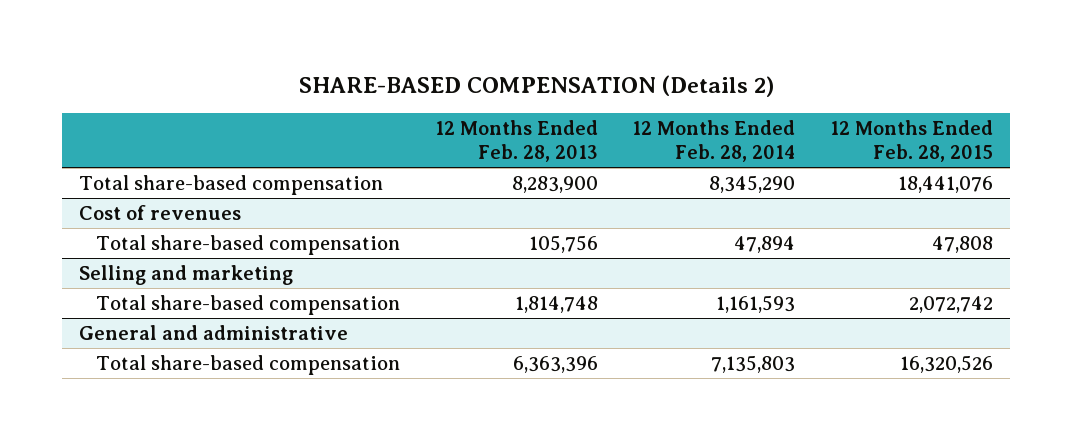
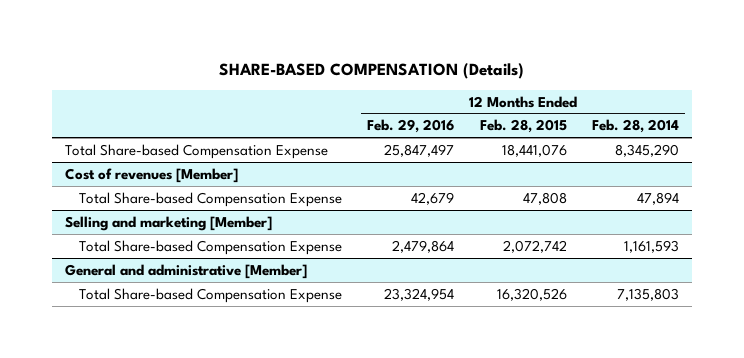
- SHARE-BASED COMPENSATION (Details 2)
+ SHARE-BASED COMPENSATION (Details)
- | 12 Months Ended Feb. 28, 2013 | 12 Months Ended Feb. 28, 2014 | 12 Months Ended Feb. 28, 2015
+ | 12 Months Ended Feb. 29, 2016 | 12 Months Ended Feb. 28, 2015 | 12 Months Ended Feb. 28, 2014
- Total share-based compensation | 8,283,900 | 8,345,290 | 18,441,076
- Cost of revenues
- Total share-based compensation | 105,756 | 47,894 | 47,808
- Selling and marketing
- Total share-based compensation | 1,814,748 | 1,161,593 | 2,072,742
- General and administrative
- Total share-based compensation | 6,363,396 | 7,135,803 | 16,320,526
+ Total Share-based Compensation Expense | 25,847,497 | 18,441,076 | 8,345,290
+ Cost of revenues [Member]
+ Total Share-based Compensation Expense | 42,679 | 47,808 | 47,894
+ Selling and marketing [Member]
+ Total Share-based Compensation Expense | 2,479,864 | 2,072,742 | 1,161,593
+ General and administrative [Member]
+ Total Share-based Compensation Expense | 23,324,954 | 16,320,526 | 7,135,803

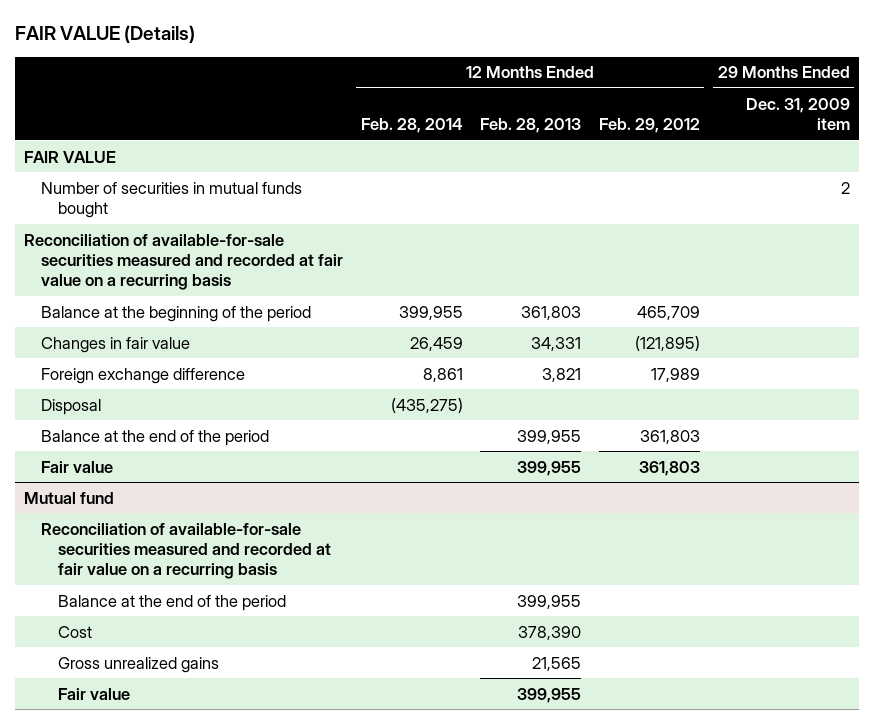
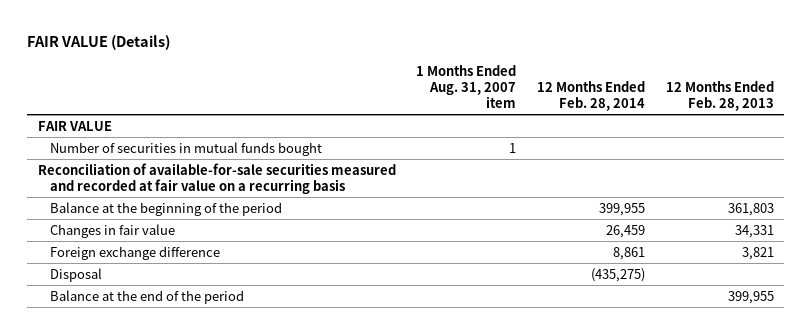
- | 12 Months Ended Feb. 28, 2014 | 12 Months Ended Feb. 28, 2013 | 12 Months Ended Feb. 29, 2012 | 29 Months Ended Dec. 31, 2009 item
+ | 1 Months Ended Aug. 31, 2007 item | 12 Months Ended Feb. 28, 2014 | 12 Months Ended Feb. 28, 2013
- Fair value | | 399,955 | 361,803 |
- Mutual fund
- Reconciliation of available-for-sale securities measured and recorded at fair value on a recurring basis
- Balance at the end of the period | | 399,955 | |
- Cost | | 378,390 | |
- Gross unrealized gains | | 21,565 | |
- Fair value | | 399,955 | |

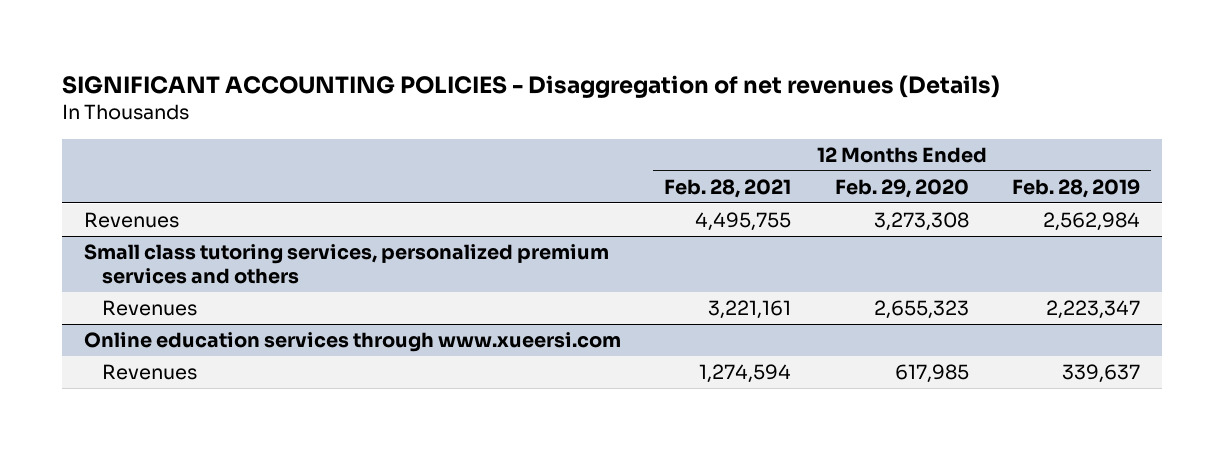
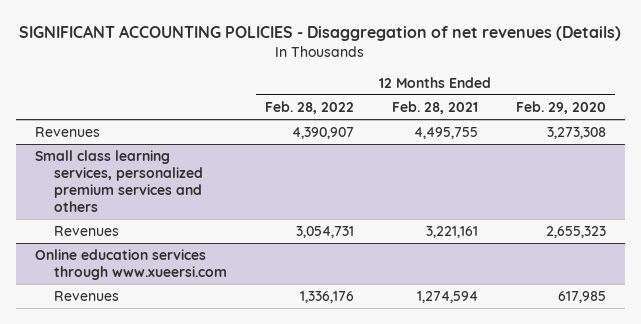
- | 12 Months Ended Feb. 28, 2021 | 12 Months Ended Feb. 29, 2020 | 12 Months Ended Feb. 28, 2019
+ | 12 Months Ended Feb. 28, 2022 | 12 Months Ended Feb. 28, 2021 | 12 Months Ended Feb. 29, 2020
- Small class tutoring services, personalized premium services and others
+ Small class learning services, personalized premium services and others

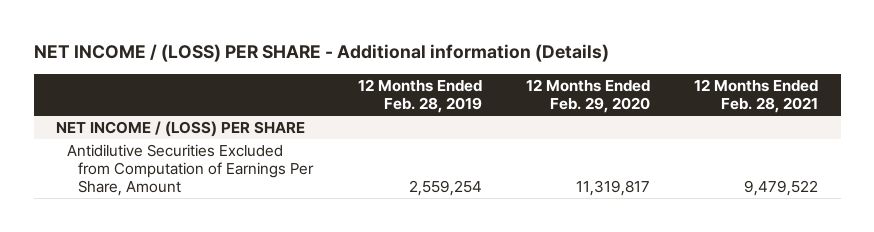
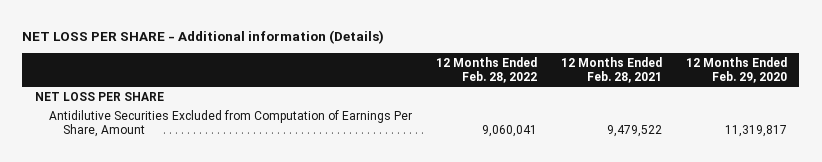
- NET INCOME / (LOSS) PER SHARE - Additional information (Details)
+ NET LOSS PER SHARE - Additional information (Details)
- | 12 Months Ended Feb. 28, 2019 | 12 Months Ended Feb. 29, 2020 | 12 Months Ended Feb. 28, 2021
+ | 12 Months Ended Feb. 28, 2022 | 12 Months Ended Feb. 28, 2021 | 12 Months Ended Feb. 29, 2020
- NET INCOME / (LOSS) PER SHARE
+ NET LOSS PER SHARE

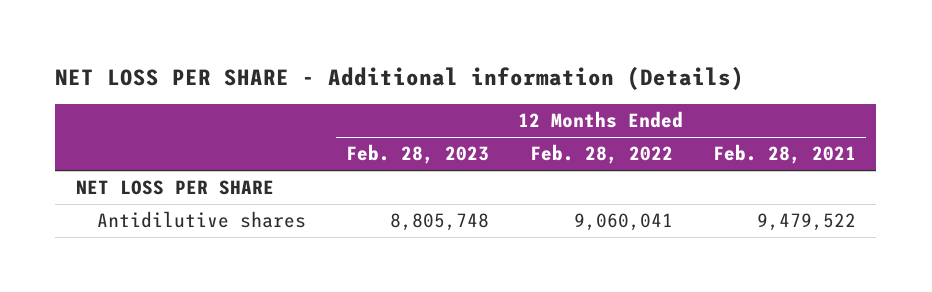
- | 12 Months Ended Feb. 28, 2022 | 12 Months Ended Feb. 28, 2021 | 12 Months Ended Feb. 29, 2020
+ | 12 Months Ended Feb. 28, 2023 | 12 Months Ended Feb. 28, 2022 | 12 Months Ended Feb. 28, 2021
- Antidilutive Securities Excluded from Computation of Earnings Per Share, Amount | 9,060,041 | 9,479,522 | 11,319,817
+ Antidilutive shares | 8,805,748 | 9,060,041 | 9,479,522

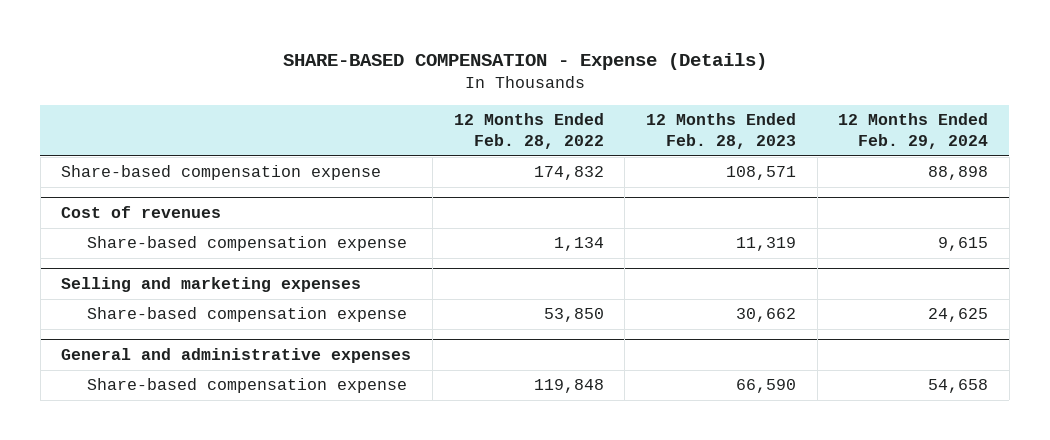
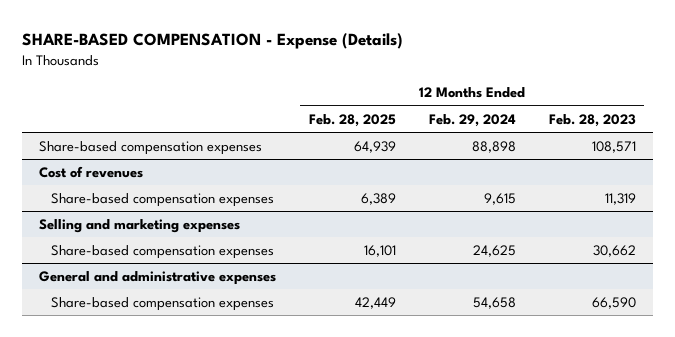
- | 12 Months Ended Feb. 28, 2022 | 12 Months Ended Feb. 28, 2023 | 12 Months Ended Feb. 29, 2024
+ | 12 Months Ended Feb. 28, 2025 | 12 Months Ended Feb. 29, 2024 | 12 Months Ended Feb. 28, 2023
- Share-based compensation expense | 174,832 | 108,571 | 88,898
+ Share-based compensation expenses | 64,939 | 88,898 | 108,571
@ Cost of revenues
- Share-based compensation expense | 1,134 | 11,319 | 9,615
+ Share-based compensation expenses | 6,389 | 9,615 | 11,319
@ Selling and marketing expenses
- Share-based compensation expense | 53,850 | 30,662 | 24,625
+ Share-based compensation expenses | 16,101 | 24,625 | 30,662
@ General and administrative expenses
- Share-based compensation expense | 119,848 | 66,590 | 54,658
+ Share-based compensation expenses | 42,449 | 54,658 | 66,590

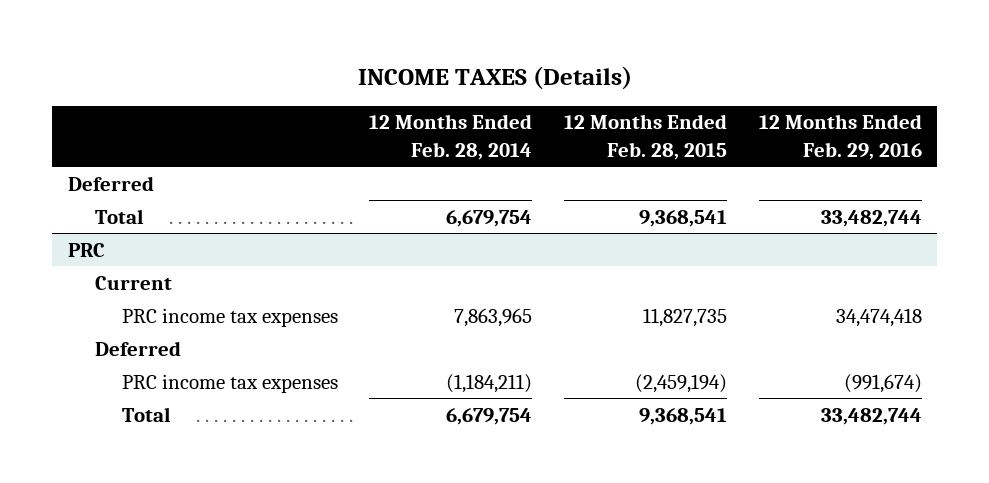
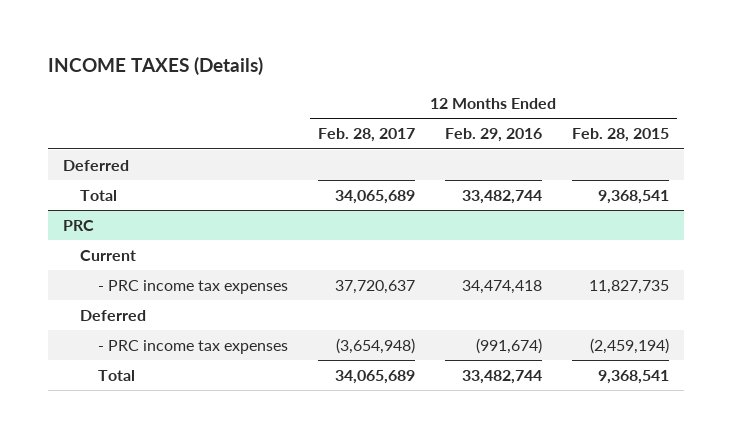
- | 12 Months Ended Feb. 28, 2014 | 12 Months Ended Feb. 28, 2015 | 12 Months Ended Feb. 29, 2016
+ | 12 Months Ended Feb. 28, 2017 | 12 Months Ended Feb. 29, 2016 | 12 Months Ended Feb. 28, 2015
@ PRC
- PRC income tax expenses | 7,863,965 | 11,827,735 | 34,474,418
+ - PRC income tax expenses | 37,720,637 | 34,474,418 | 11,827,735
- PRC income tax expenses | (1,184,211) | (2,459,194) | (991,674)
+ - PRC income tax expenses | (3,654,948) | (991,674) | (2,459,194)

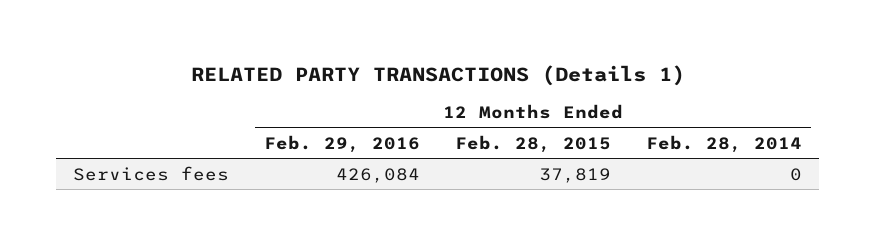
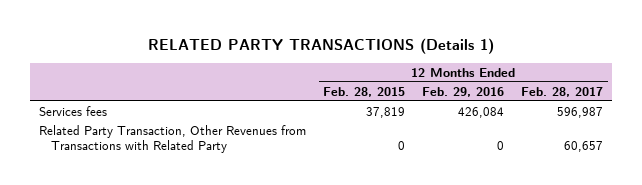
- | 12 Months Ended Feb. 29, 2016 | 12 Months Ended Feb. 28, 2015 | 12 Months Ended Feb. 28, 2014
+ | 12 Months Ended Feb. 28, 2015 | 12 Months Ended Feb. 29, 2016 | 12 Months Ended Feb. 28, 2017
+ Related Party Transaction, Other Revenues from Transactions with Related Party | 0 | 0 | 60,657

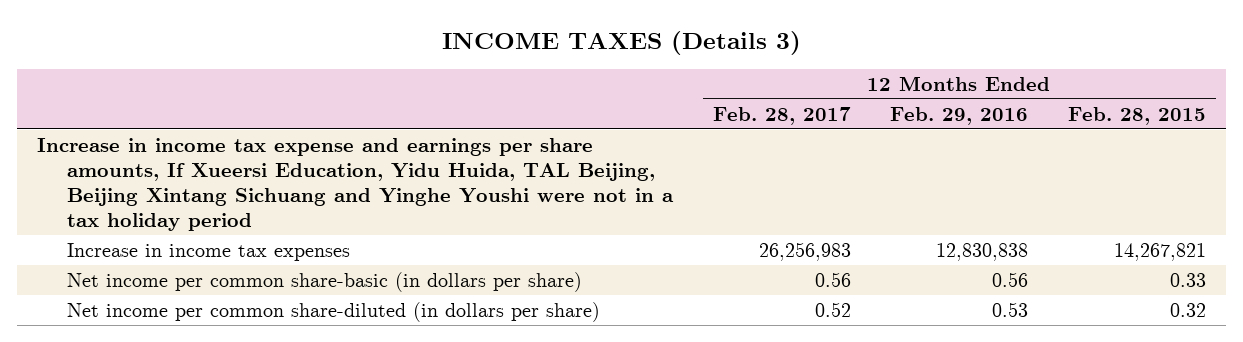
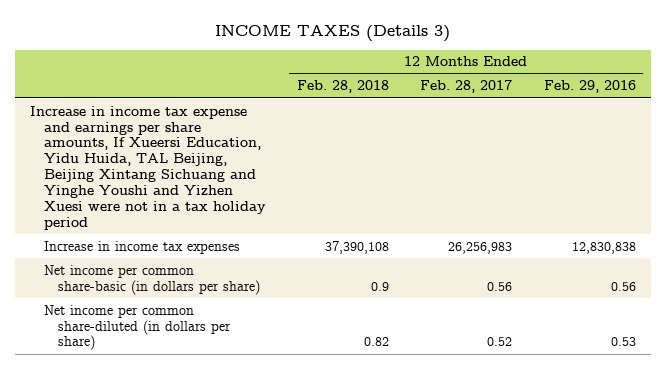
- | 12 Months Ended Feb. 28, 2017 | 12 Months Ended Feb. 29, 2016 | 12 Months Ended Feb. 28, 2015
+ | 12 Months Ended Feb. 28, 2018 | 12 Months Ended Feb. 28, 2017 | 12 Months Ended Feb. 29, 2016
- Increase in income tax expense and earnings per share amounts, If Xueersi Education, Yidu Huida, TAL Beijing, Beijing Xintang Sichuang and Yinghe Youshi were not in a tax holiday period
+ Increase in income tax expense and earnings per share amounts, If Xueersi Education, Yidu Huida, TAL Beijing, Beijing Xintang Sichuang and Yinghe Youshi and Yizhen Xuesi were not in a tax holiday period

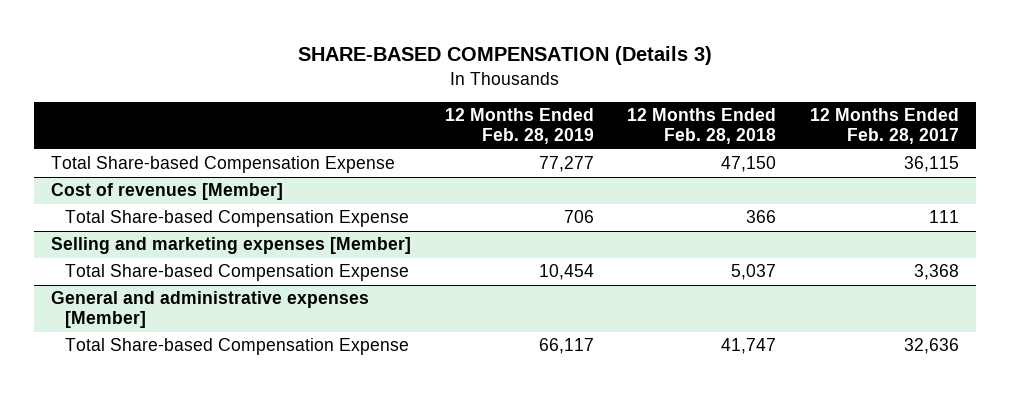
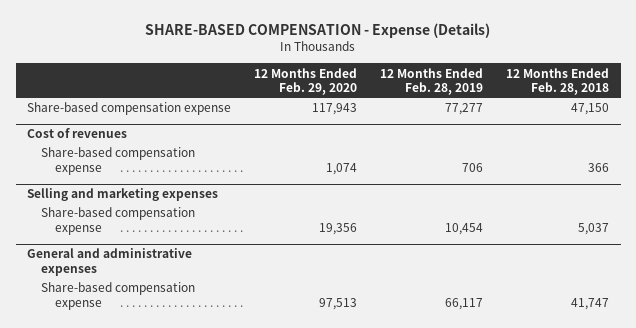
- SHARE-BASED COMPENSATION (Details 3)
+ SHARE-BASED COMPENSATION - Expense (Details)
- | 12 Months Ended Feb. 28, 2019 | 12 Months Ended Feb. 28, 2018 | 12 Months Ended Feb. 28, 2017
+ | 12 Months Ended Feb. 29, 2020 | 12 Months Ended Feb. 28, 2019 | 12 Months Ended Feb. 28, 2018
- Total Share-based Compensation Expense | 77,277 | 47,150 | 36,115
- Cost of revenues [Member]
- Total Share-based Compensation Expense | 706 | 366 | 111
- Selling and marketing expenses [Member]
- Total Share-based Compensation Expense | 10,454 | 5,037 | 3,368
- General and administrative expenses [Member]
- Total Share-based Compensation Expense | 66,117 | 41,747 | 32,636
+ Share-based compensation expense | 117,943 | 77,277 | 47,150
+ Cost of revenues
+ Share-based compensation expense | 1,074 | 706 | 366
+ Selling and marketing expenses
+ Share-based compensation expense | 19,356 | 10,454 | 5,037
+ General and administrative expenses
+ Share-based compensation expense | 97,513 | 66,117 | 41,747

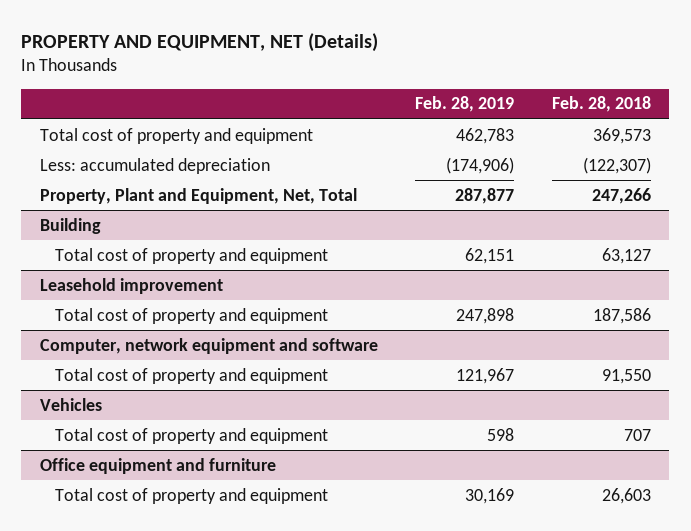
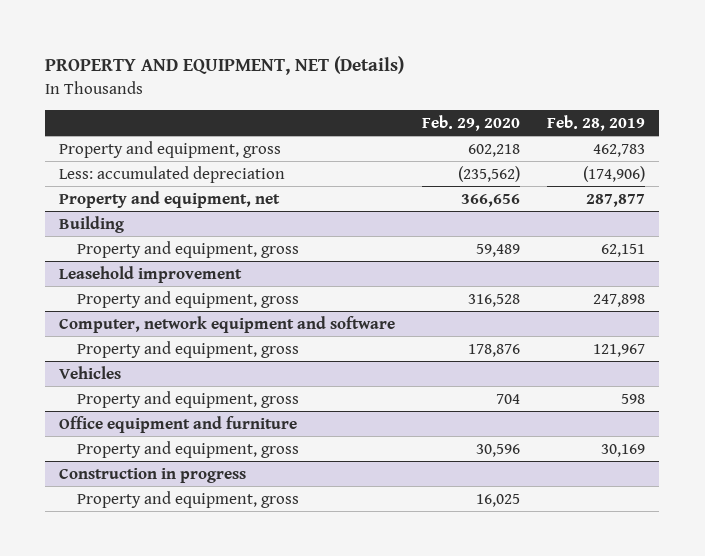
- | Feb. 28, 2019 | Feb. 28, 2018
+ | Feb. 29, 2020 | Feb. 28, 2019
- Total cost of property and equipment | 462,783 | 369,573
+ Property and equipment, gross | 602,218 | 462,783
- Property, Plant and Equipment, Net, Total | 287,877 | 247,266
+ Property and equipment, net | 366,656 | 287,877
@ Building
- Total cost of property and equipment | 62,151 | 63,127
+ Property and equipment, gross | 59,489 | 62,151
@ Leasehold improvement
- Total cost of property and equipment | 247,898 | 187,586
+ Property and equipment, gross | 316,528 | 247,898
@ Computer, network equipment and software
- Total cost of property and equipment | 121,967 | 91,550
+ Property and equipment, gross | 178,876 | 121,967
@ Vehicles
- Total cost of property and equipment | 598 | 707
+ Property and equipment, gross | 704 | 598
@ Office equipment and furniture
- Total cost of property and equipment | 30,169 | 26,603
+ Property and equipment, gross | 30,596 | 30,169
+ Construction in progress
+ Property and equipment, gross | 16,025 |

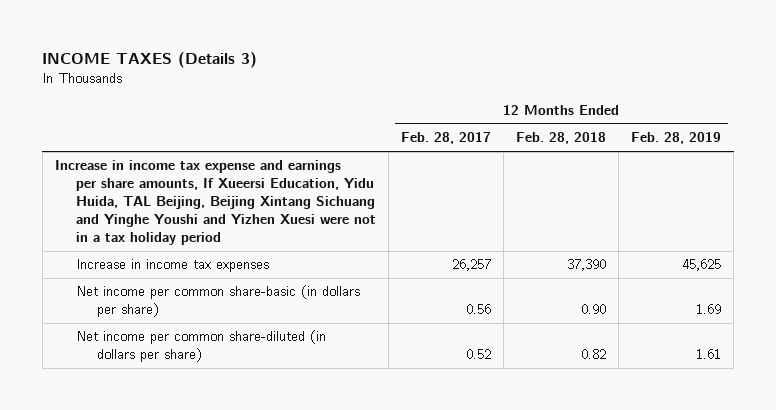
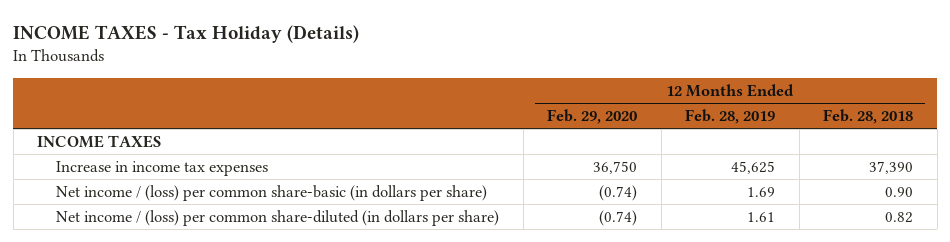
- INCOME TAXES (Details 3)
+ INCOME TAXES - Tax Holiday (Details)
- | 12 Months Ended Feb. 28, 2017 | 12 Months Ended Feb. 28, 2018 | 12 Months Ended Feb. 28, 2019
+ | 12 Months Ended Feb. 29, 2020 | 12 Months Ended Feb. 28, 2019 | 12 Months Ended Feb. 28, 2018
- Increase in income tax expense and earnings per share amounts, If Xueersi Education, Yidu Huida, TAL Beijing, Beijing Xintang Sichuang and Yinghe Youshi and Yizhen Xuesi were not in a tax holiday period
+ INCOME TAXES
- Net income per common share-basic (in dollars per share) | 0.56 | 0.90 | 1.69
- Net income per common share-diluted (in dollars per share) | 0.52 | 0.82 | 1.61
+ Net income / (loss) per common share-basic (in dollars per share) | (0.74) | 1.69 | 0.90
+ Net income / (loss) per common share-diluted (in dollars per share) | (0.74) | 1.61 | 0.82

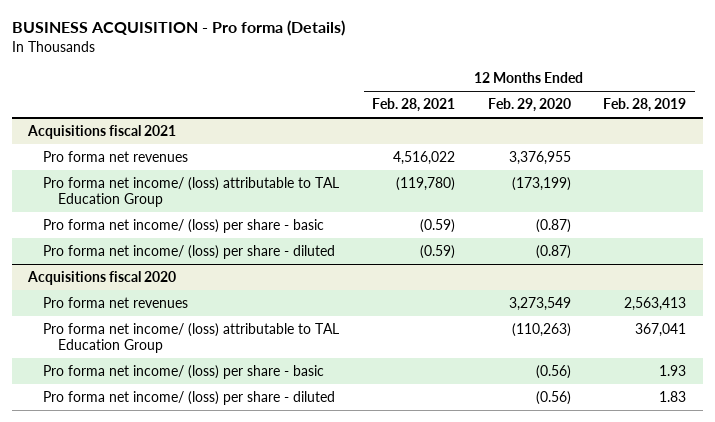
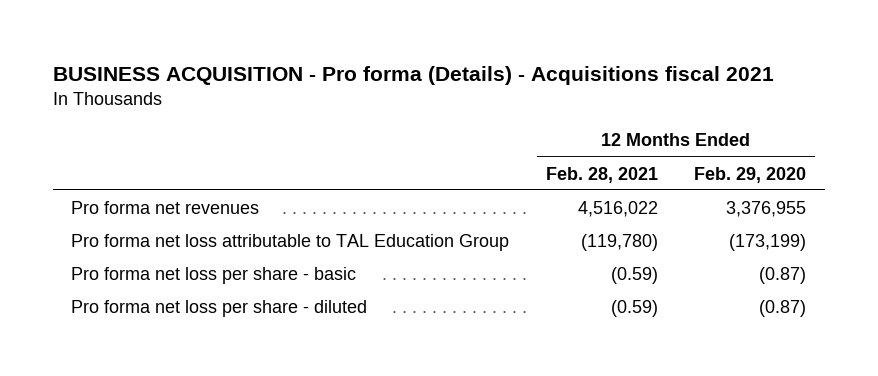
- BUSINESS ACQUISITION - Pro forma (Details)
+ BUSINESS ACQUISITION - Pro forma (Details) - Acquisitions fiscal 2021
- | 12 Months Ended Feb. 28, 2021 | 12 Months Ended Feb. 29, 2020 | 12 Months Ended Feb. 28, 2019
+ | 12 Months Ended Feb. 28, 2021 | 12 Months Ended Feb. 29, 2020
- Acquisitions fiscal 2021
- Pro forma net income/ (loss) attributable to TAL Education Group | (119,780) | (173,199) |
- Pro forma net income/ (loss) per share - basic | (0.59) | (0.87) |
- Pro forma net income/ (loss) per share - diluted | (0.59) | (0.87) |
- Acquisitions fiscal 2020
- Pro forma net revenues | | 3,273,549 | 2,563,413
- Pro forma net income/ (loss) attributable to TAL Education Group | | (110,263) | 367,041
- Pro forma net income/ (loss) per share - basic | | (0.56) | 1.93
- Pro forma net income/ (loss) per share - diluted | | (0.56) | 1.83
+ Pro forma net loss attributable to TAL Education Group | (119,780) | (173,199)
+ Pro forma net loss per share - basic | (0.59) | (0.87)
+ Pro forma net loss per share - diluted | (0.59) | (0.87)

